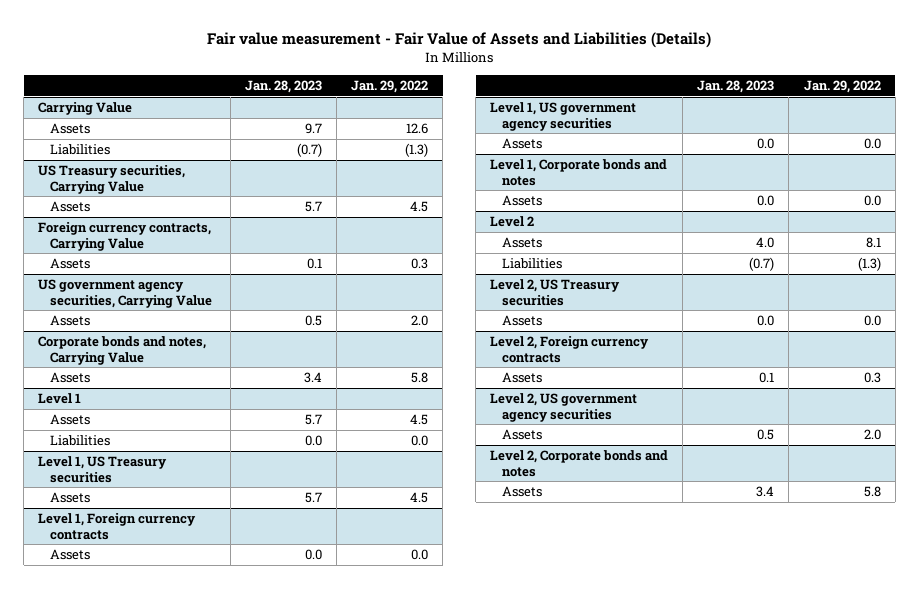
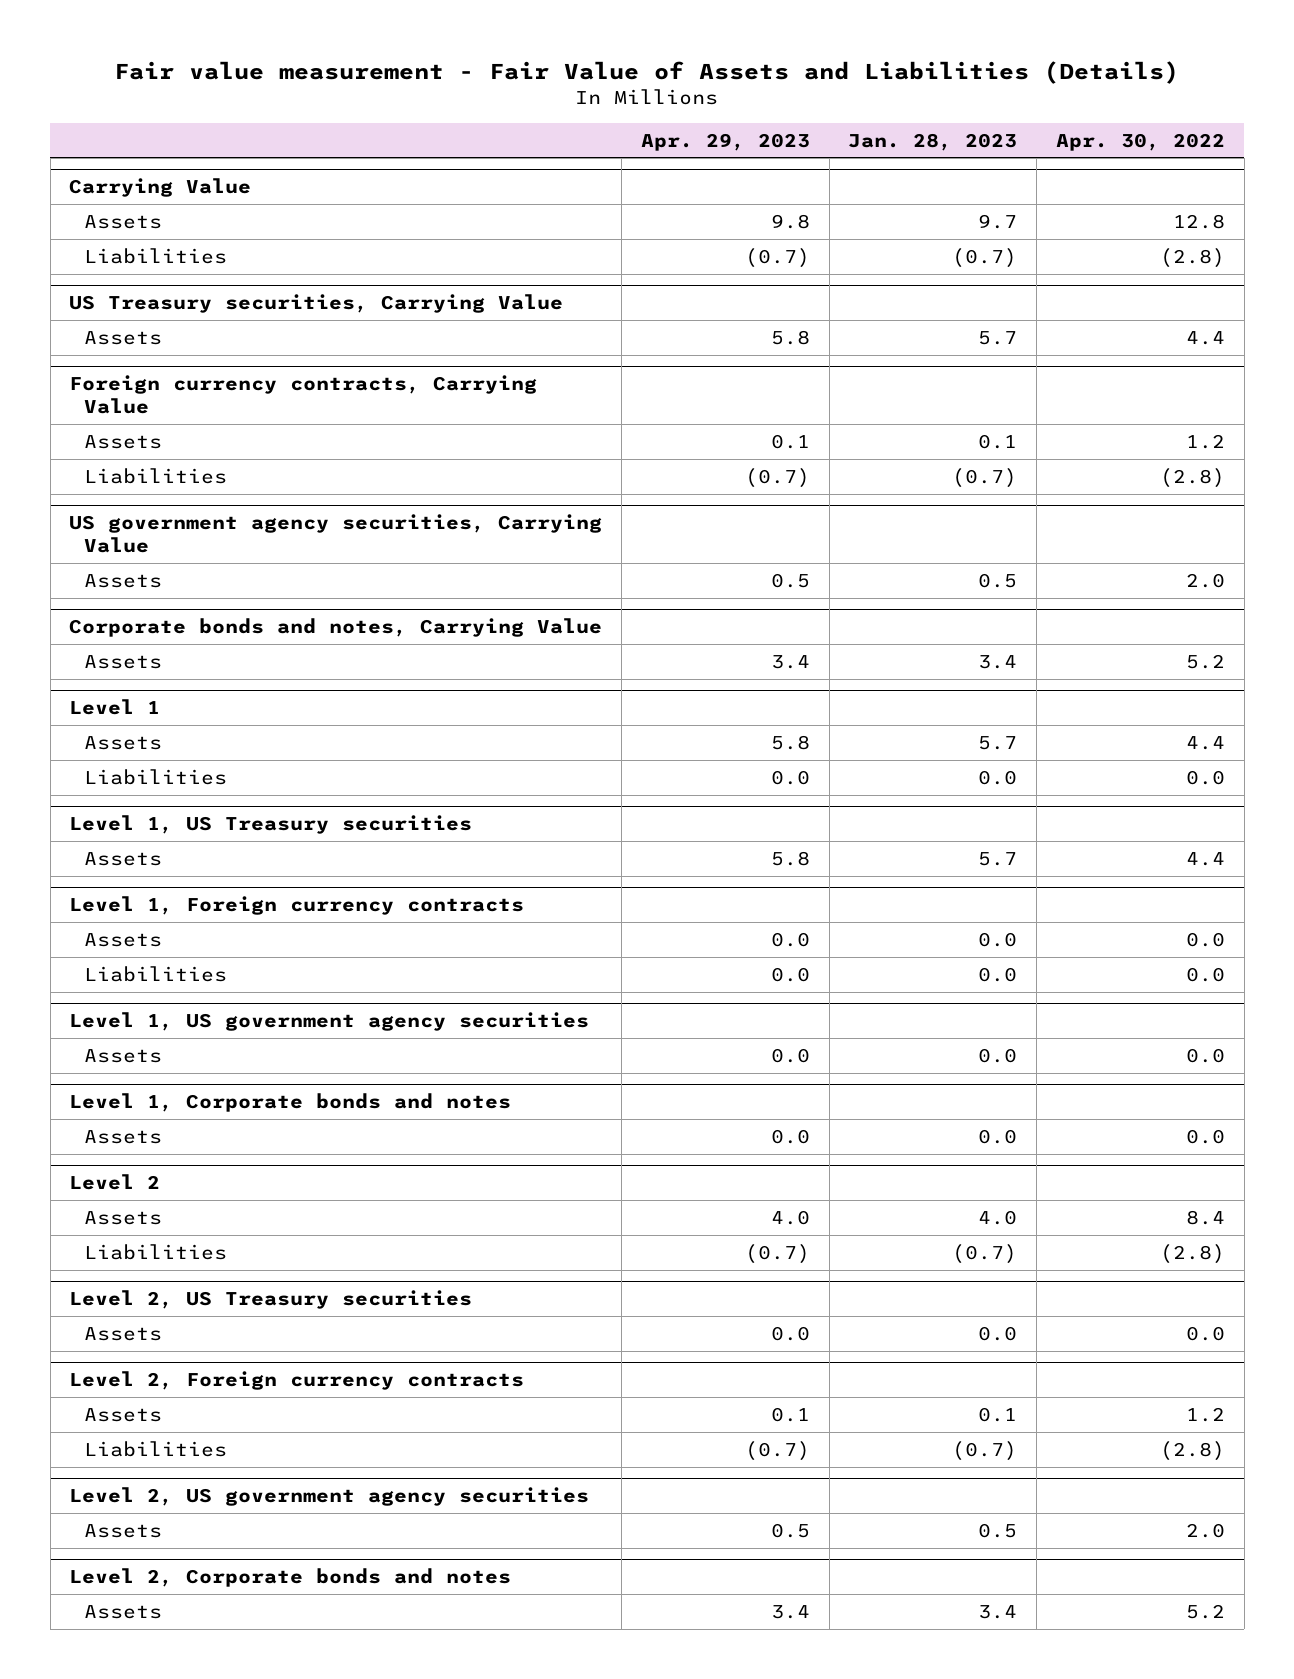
- | Jan. 28, 2023 | Jan. 29, 2022
+ | Apr. 29, 2023 | Jan. 28, 2023 | Apr. 30, 2022
@ Foreign currency contracts, Carrying Value
+ Liabilities | (0.7) | (0.7) | (2.8)
@ Level 1, Foreign currency contracts
+ Liabilities | 0.0 | 0.0 | 0.0
@ Level 2, Foreign currency contracts
+ Liabilities | (0.7) | (0.7) | (2.8)

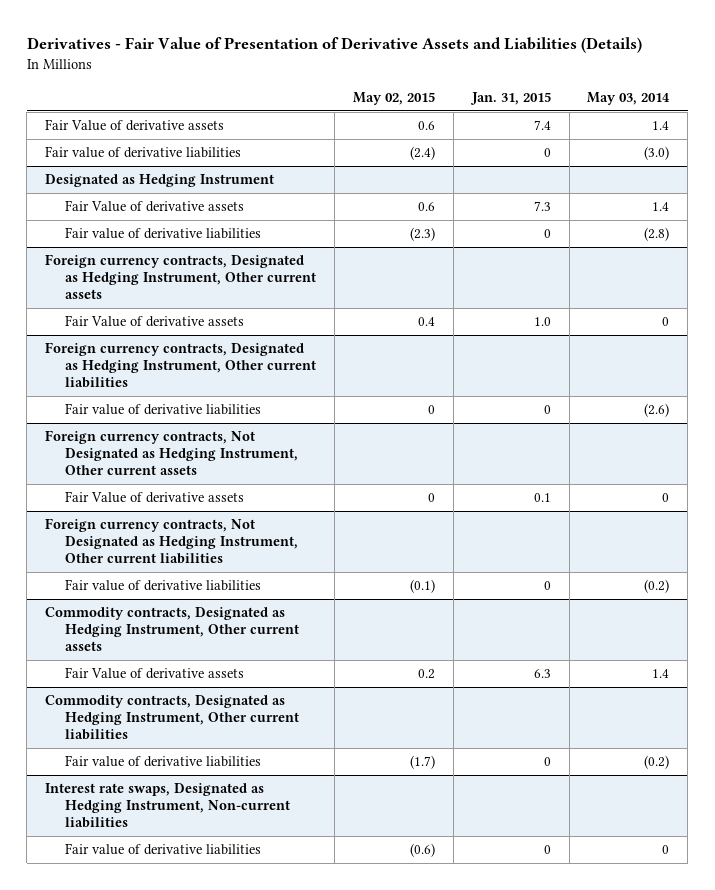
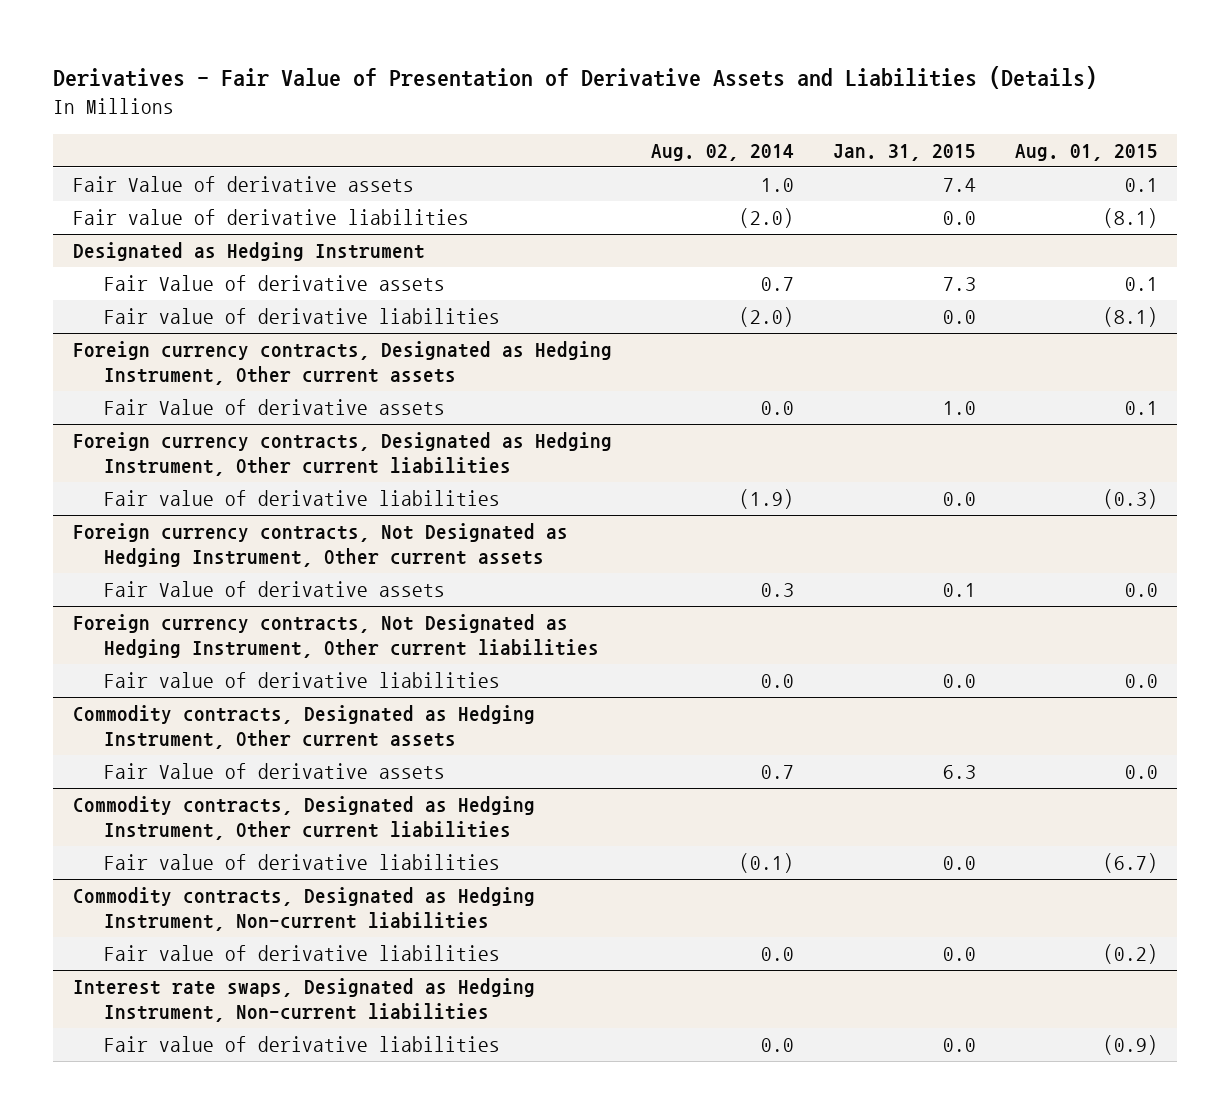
- | May 02, 2015 | Jan. 31, 2015 | May 03, 2014
+ | Aug. 02, 2014 | Jan. 31, 2015 | Aug. 01, 2015
- Fair value of derivative liabilities | (2.4) | 0 | (3.0)
+ Fair value of derivative liabilities | (2.0) | 0.0 | (8.1)
@ Designated as Hedging Instrument
- Fair value of derivative liabilities | (2.3) | 0 | (2.8)
+ Fair value of derivative liabilities | (2.0) | 0.0 | (8.1)
@ Foreign currency contracts, Designated as Hedging Instrument, Other current liabilities
- Fair value of derivative liabilities | 0 | 0 | (2.6)
+ Fair value of derivative liabilities | (1.9) | 0.0 | (0.3)
@ Foreign currency contracts, Not Designated as Hedging Instrument, Other current liabilities
- Fair value of derivative liabilities | (0.1) | 0 | (0.2)
+ Fair value of derivative liabilities | 0.0 | 0.0 | 0.0
@ Commodity contracts, Designated as Hedging Instrument, Other current liabilities
- Fair value of derivative liabilities | (1.7) | 0 | (0.2)
+ Fair value of derivative liabilities | (0.1) | 0.0 | (6.7)
+ Commodity contracts, Designated as Hedging Instrument, Non-current liabilities
+ Fair value of derivative liabilities | 0.0 | 0.0 | (0.2)
@ Interest rate swaps, Designated as Hedging Instrument, Non-current liabilities
- Fair value of derivative liabilities | (0.6) | 0 | 0
+ Fair value of derivative liabilities | 0.0 | 0.0 | (0.9)

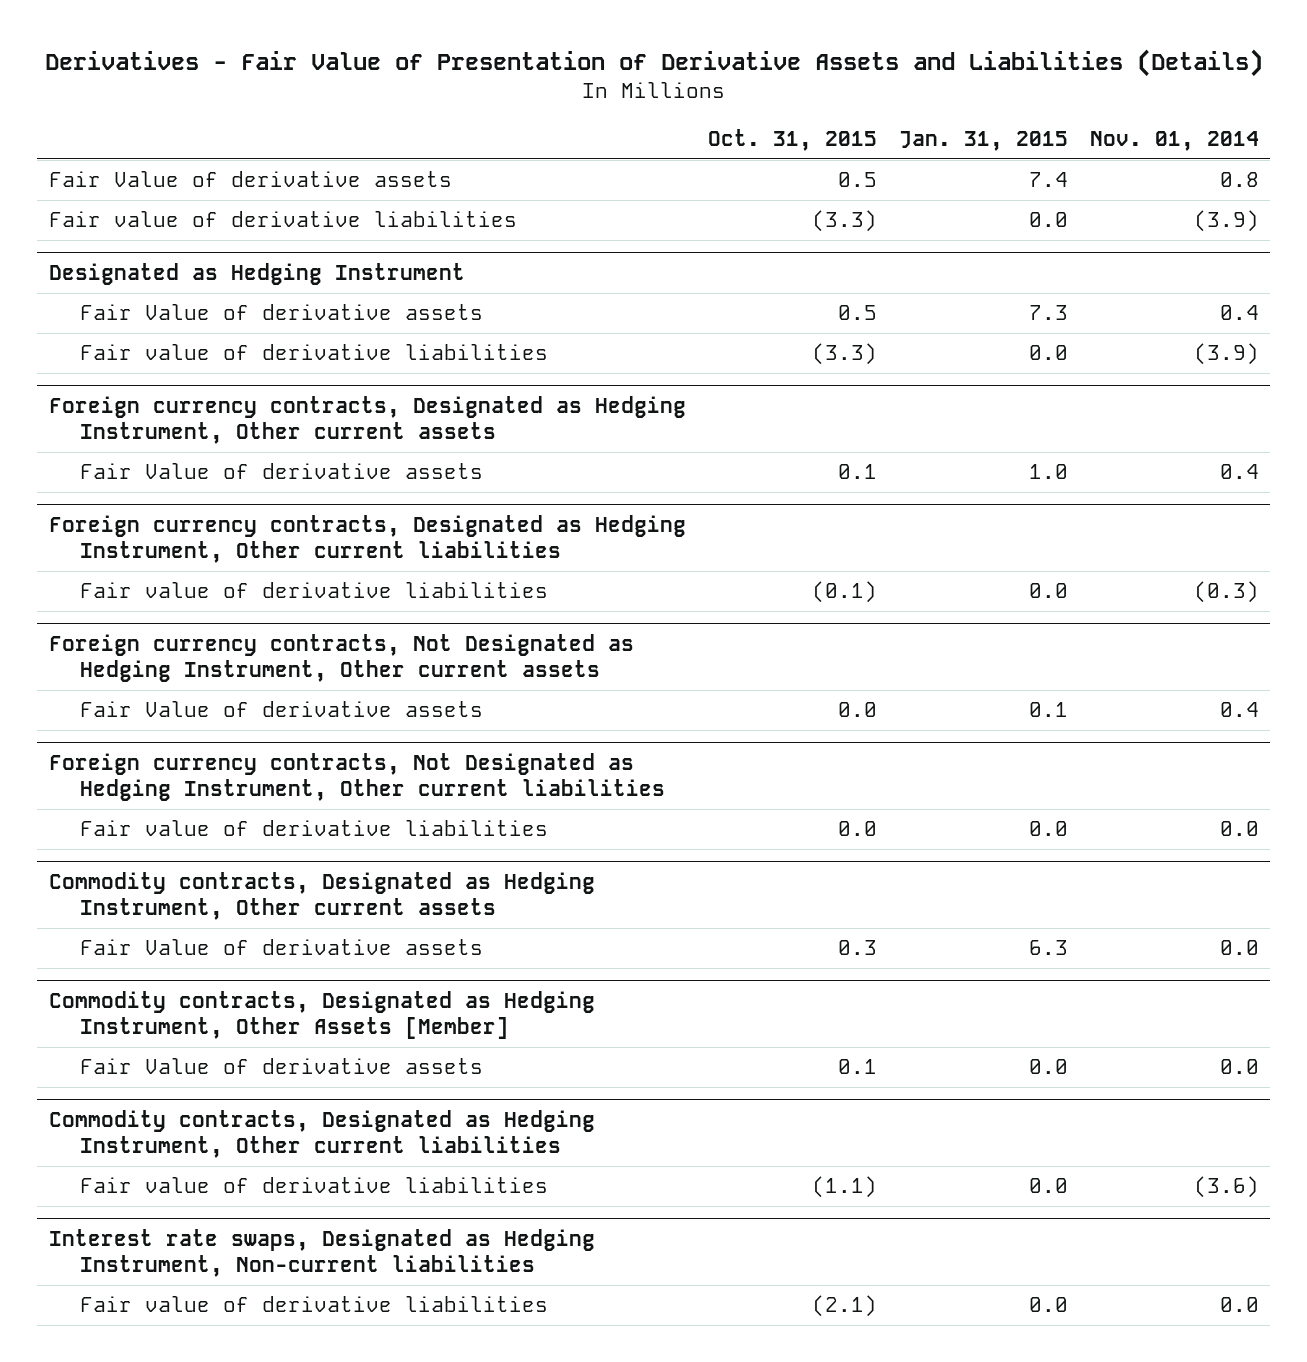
- | Aug. 02, 2014 | Jan. 31, 2015 | Aug. 01, 2015
+ | Oct. 31, 2015 | Jan. 31, 2015 | Nov. 01, 2014
+ Commodity contracts, Designated as Hedging Instrument, Other Assets [Member]
+ Fair Value of derivative assets | 0.1 | 0.0 | 0.0
- Commodity contracts, Designated as Hedging Instrument, Non-current liabilities
- Fair value of derivative liabilities | 0.0 | 0.0 | (0.2)

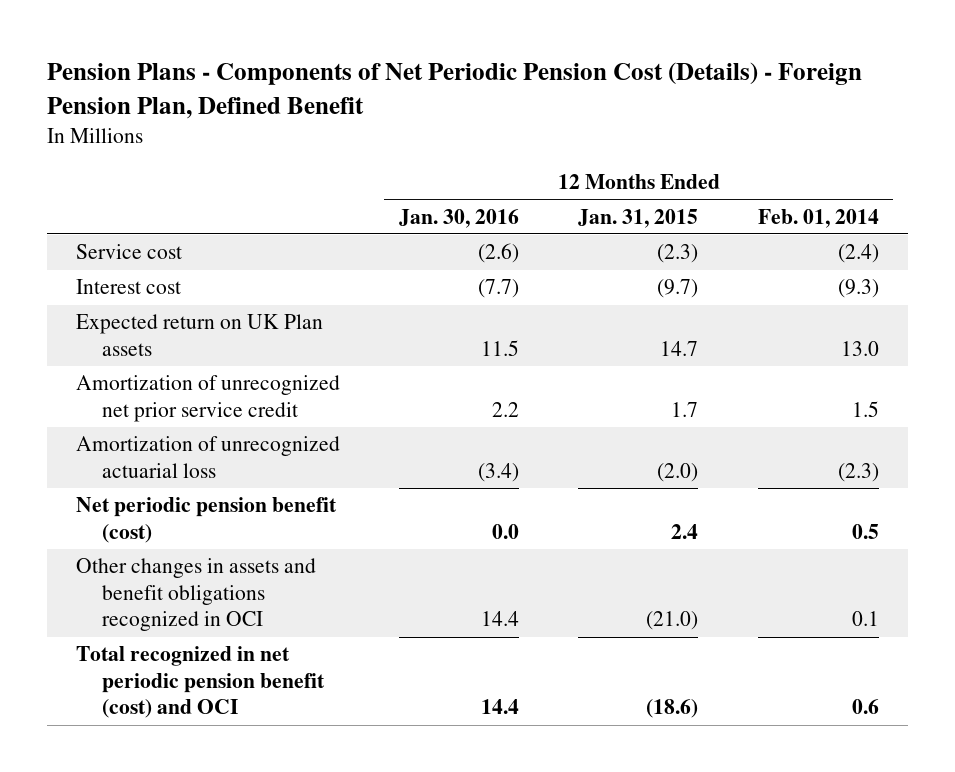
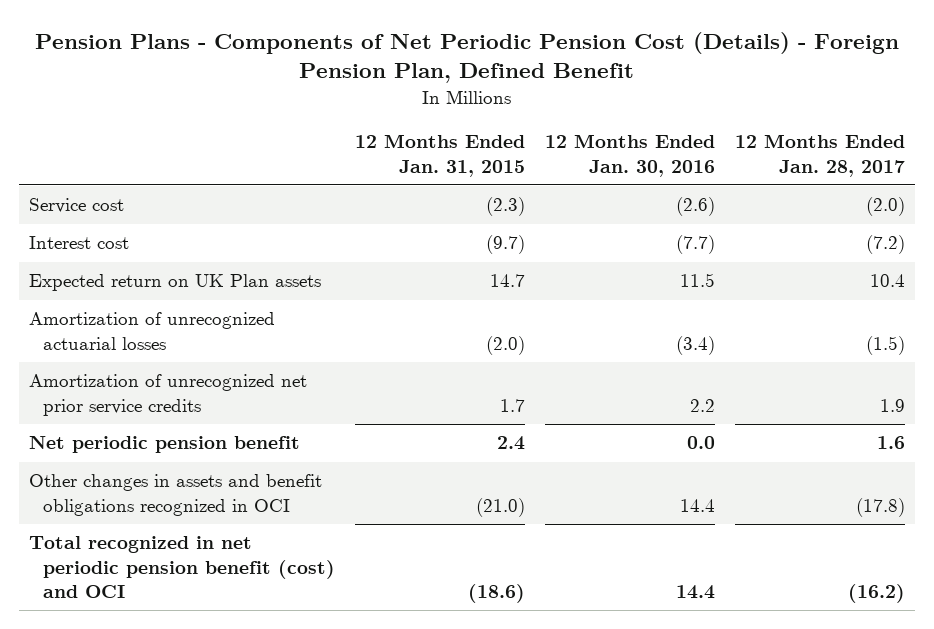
- | 12 Months Ended Jan. 30, 2016 | 12 Months Ended Jan. 31, 2015 | 12 Months Ended Feb. 01, 2014
+ | 12 Months Ended Jan. 31, 2015 | 12 Months Ended Jan. 30, 2016 | 12 Months Ended Jan. 28, 2017
- Amortization of unrecognized net prior service credit | 2.2 | 1.7 | 1.5
- Amortization of unrecognized actuarial loss | (3.4) | (2.0) | (2.3)
- Net periodic pension benefit (cost) | 0.0 | 2.4 | 0.5
+ Amortization of unrecognized actuarial losses | (2.0) | (3.4) | (1.5)
+ Amortization of unrecognized net prior service credits | 1.7 | 2.2 | 1.9
+ Net periodic pension benefit | 2.4 | 0.0 | 1.6

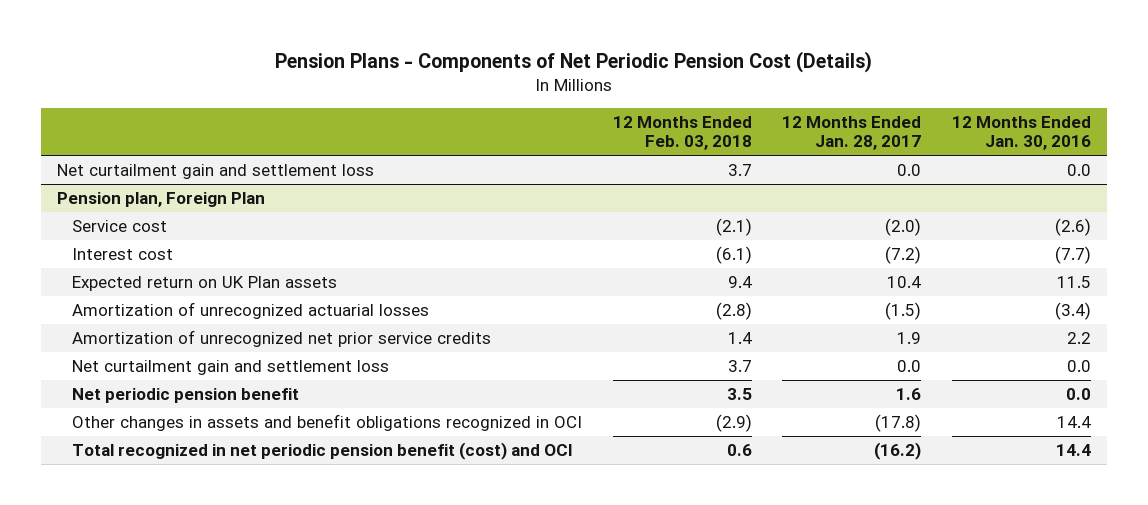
- Pension Plans - Components of Net Periodic Pension Cost (Details) - Foreign Pension Plan, Defined Benefit
+ Pension Plans - Components of Net Periodic Pension Cost (Details)
- | 12 Months Ended Jan. 31, 2015 | 12 Months Ended Jan. 30, 2016 | 12 Months Ended Jan. 28, 2017
+ | 12 Months Ended Feb. 03, 2018 | 12 Months Ended Jan. 28, 2017 | 12 Months Ended Jan. 30, 2016
+ Net curtailment gain and settlement loss | 3.7 | 0.0 | 0.0
+ Pension plan, Foreign Plan
+ Net curtailment gain and settlement loss | 3.7 | 0.0 | 0.0

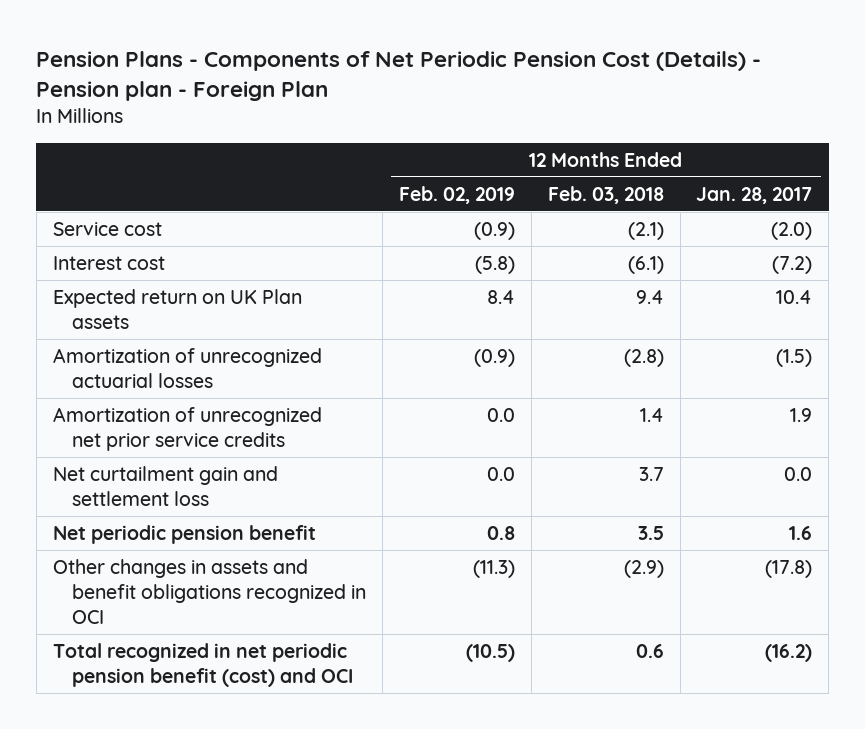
- Pension Plans - Components of Net Periodic Pension Cost (Details)
+ Pension Plans - Components of Net Periodic Pension Cost (Details) - Pension plan - Foreign Plan
- | 12 Months Ended Feb. 03, 2018 | 12 Months Ended Jan. 28, 2017 | 12 Months Ended Jan. 30, 2016
+ | 12 Months Ended Feb. 02, 2019 | 12 Months Ended Feb. 03, 2018 | 12 Months Ended Jan. 28, 2017
- Net curtailment gain and settlement loss | 3.7 | 0.0 | 0.0
- Pension plan, Foreign Plan

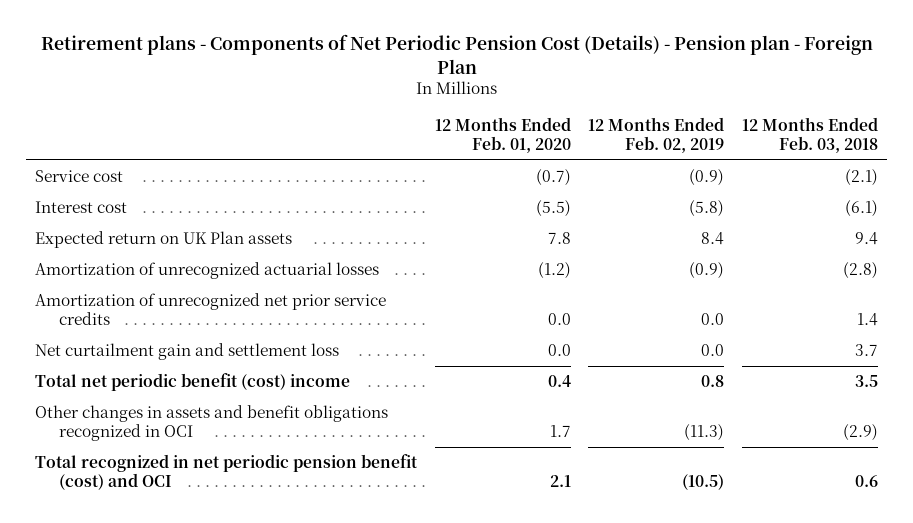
- Pension Plans - Components of Net Periodic Pension Cost (Details) - Pension plan - Foreign Plan
+ Retirement plans - Components of Net Periodic Pension Cost (Details) - Pension plan - Foreign Plan
- | 12 Months Ended Feb. 02, 2019 | 12 Months Ended Feb. 03, 2018 | 12 Months Ended Jan. 28, 2017
+ | 12 Months Ended Feb. 01, 2020 | 12 Months Ended Feb. 02, 2019 | 12 Months Ended Feb. 03, 2018
- Net periodic pension benefit | 0.8 | 3.5 | 1.6
+ Total net periodic benefit (cost) income | 0.4 | 0.8 | 3.5

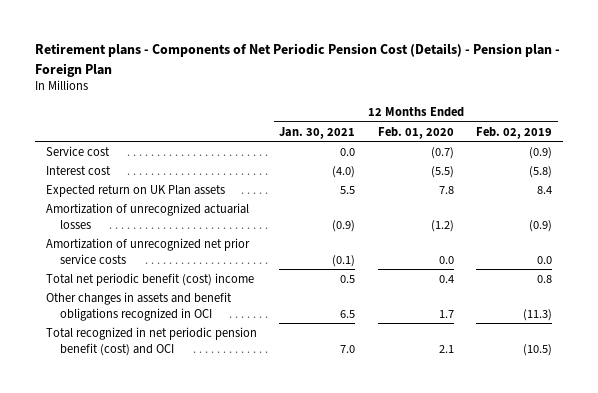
- | 12 Months Ended Feb. 01, 2020 | 12 Months Ended Feb. 02, 2019 | 12 Months Ended Feb. 03, 2018
+ | 12 Months Ended Jan. 30, 2021 | 12 Months Ended Feb. 01, 2020 | 12 Months Ended Feb. 02, 2019
- Amortization of unrecognized net prior service credits | 0.0 | 0.0 | 1.4
- Net curtailment gain and settlement loss | 0.0 | 0.0 | 3.7
+ Amortization of unrecognized net prior service costs | (0.1) | 0.0 | 0.0

